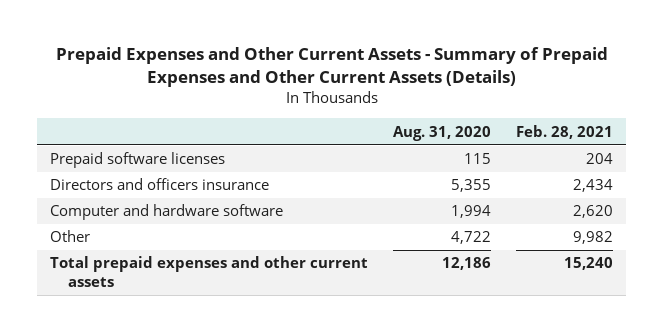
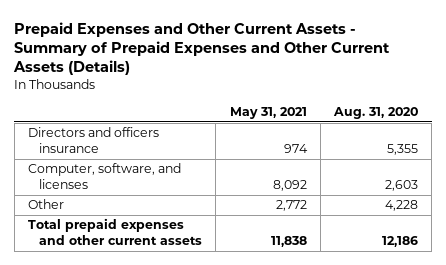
- | Aug. 31, 2020 | Feb. 28, 2021
+ | May 31, 2021 | Aug. 31, 2020
- Prepaid software licenses | 115 | 204
- Computer and hardware software | 1,994 | 2,620
- Other | 4,722 | 9,982
+ Computer, software, and licenses | 8,092 | 2,603
+ Other | 2,772 | 4,228

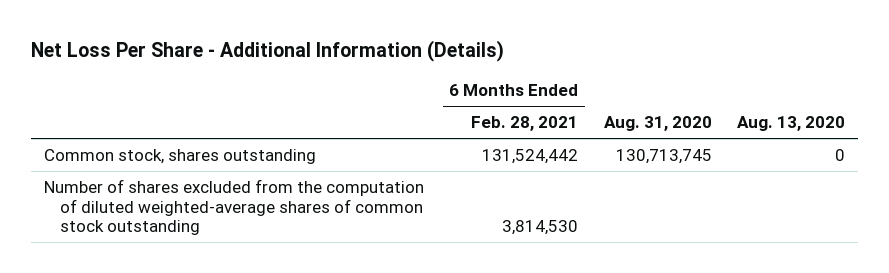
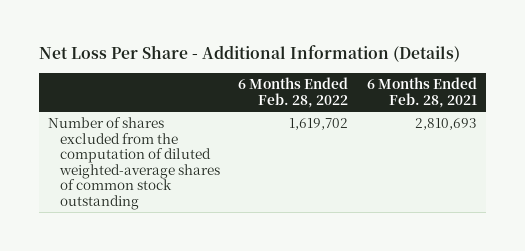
- | 6 Months Ended Feb. 28, 2021 | Aug. 31, 2020 | Aug. 13, 2020
+ | 6 Months Ended Feb. 28, 2022 | 6 Months Ended Feb. 28, 2021
- Common stock, shares outstanding | 131,524,442 | 130,713,745 | 0
- Number of shares excluded from the computation of diluted weighted-average shares of common stock outstanding | 3,814,530 | |
+ Number of shares excluded from the computation of diluted weighted-average shares of common stock outstanding | 1,619,702 | 2,810,693

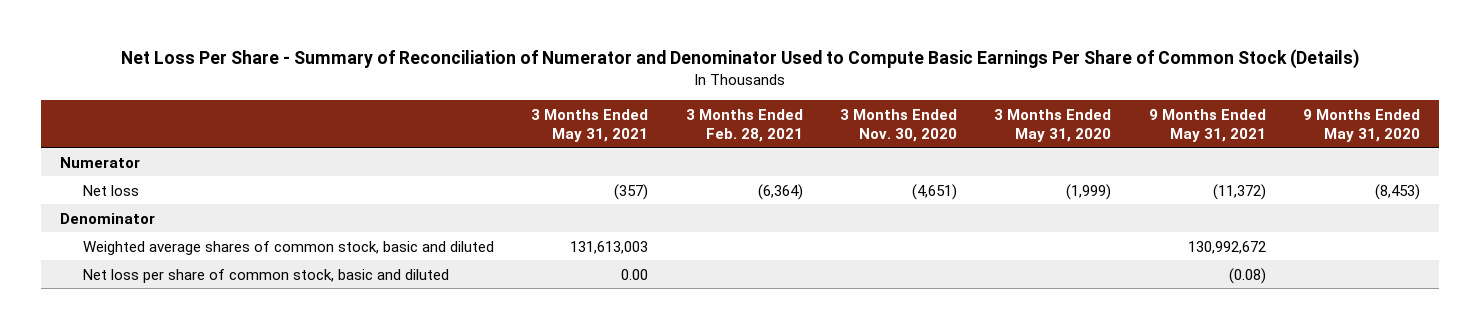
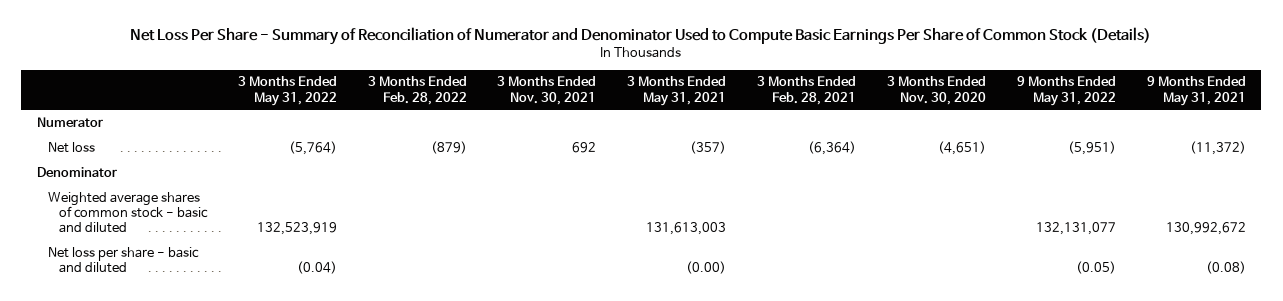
- | 3 Months Ended May 31, 2021 | 3 Months Ended Feb. 28, 2021 | 3 Months Ended Nov. 30, 2020 | 3 Months Ended May 31, 2020 | 9 Months Ended May 31, 2021 | 9 Months Ended May 31, 2020
+ | 3 Months Ended May 31, 2022 | 3 Months Ended Feb. 28, 2022 | 3 Months Ended Nov. 30, 2021 | 3 Months Ended May 31, 2021 | 3 Months Ended Feb. 28, 2021 | 3 Months Ended Nov. 30, 2020 | 9 Months Ended May 31, 2022 | 9 Months Ended May 31, 2021
- Weighted average shares of common stock, basic and diluted | 131,613,003 | | | | 130,992,672 |
- Net loss per share of common stock, basic and diluted | 0.00 | | | | (0.08) |
+ Weighted average shares of common stock - basic and diluted | 132,523,919 | | | 131,613,003 | | | 132,131,077 | 130,992,672
+ Net loss per share - basic and diluted | (0.04) | | | (0.00) | | | (0.05) | (0.08)

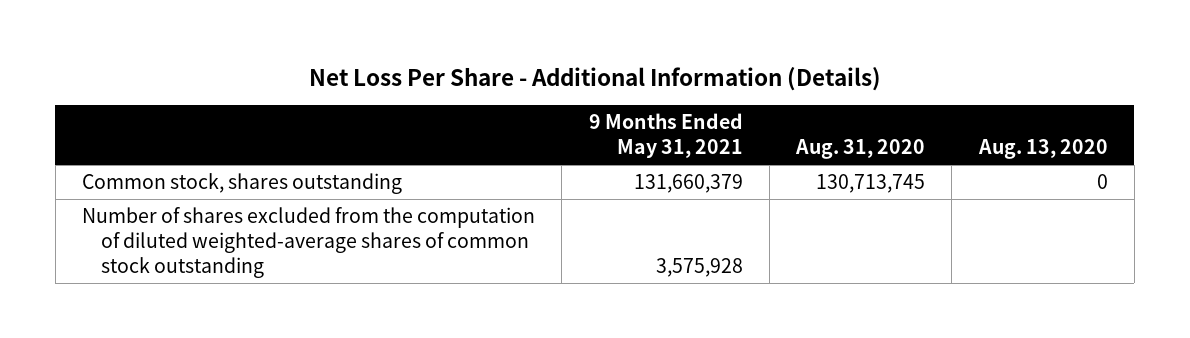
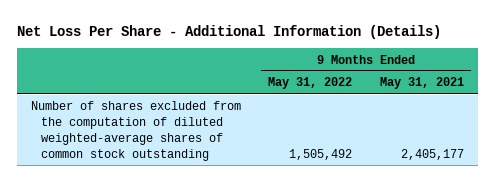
- | 9 Months Ended May 31, 2021 | Aug. 31, 2020 | Aug. 13, 2020
+ | 9 Months Ended May 31, 2022 | 9 Months Ended May 31, 2021
- Common stock, shares outstanding | 131,660,379 | 130,713,745 | 0
- Number of shares excluded from the computation of diluted weighted-average shares of common stock outstanding | 3,575,928 | |
+ Number of shares excluded from the computation of diluted weighted-average shares of common stock outstanding | 1,505,492 | 2,405,177

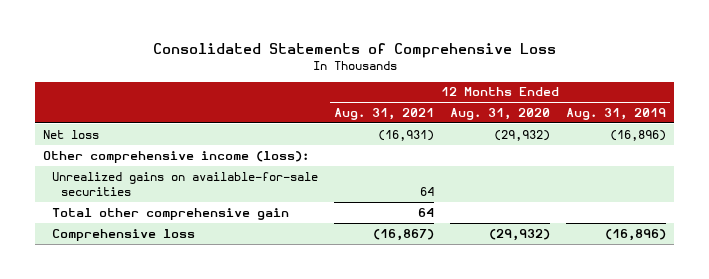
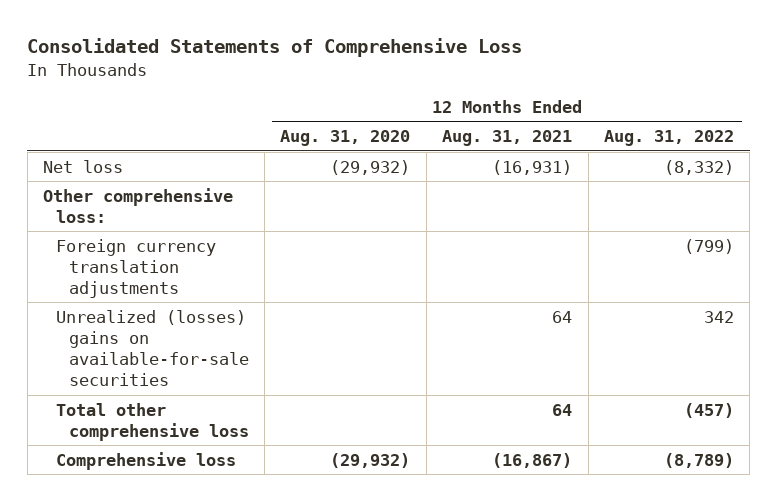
- | 12 Months Ended Aug. 31, 2021 | 12 Months Ended Aug. 31, 2020 | 12 Months Ended Aug. 31, 2019
+ | 12 Months Ended Aug. 31, 2020 | 12 Months Ended Aug. 31, 2021 | 12 Months Ended Aug. 31, 2022
- Other comprehensive income (loss):
- Unrealized gains on available-for-sale securities | 64 | |
- Total other comprehensive gain | 64 | |
+ Other comprehensive loss:
+ Foreign currency translation adjustments | | | (799)
+ Unrealized (losses) gains on available-for-sale securities | | 64 | 342
+ Total other comprehensive loss | | 64 | (457)

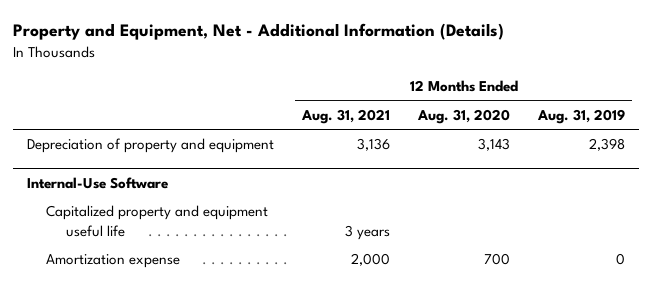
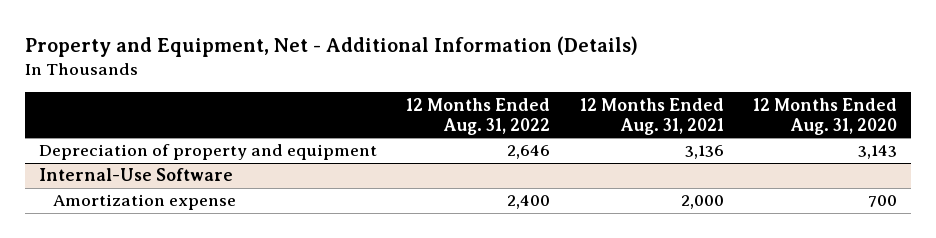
- | 12 Months Ended Aug. 31, 2021 | 12 Months Ended Aug. 31, 2020 | 12 Months Ended Aug. 31, 2019
+ | 12 Months Ended Aug. 31, 2022 | 12 Months Ended Aug. 31, 2021 | 12 Months Ended Aug. 31, 2020
@ Internal-Use Software
- Capitalized property and equipment useful life | 3 years | |

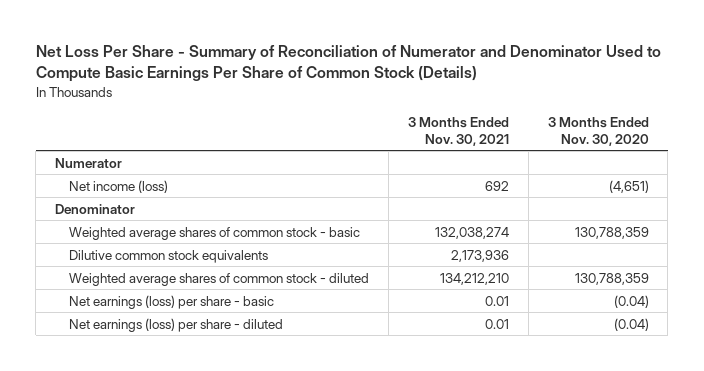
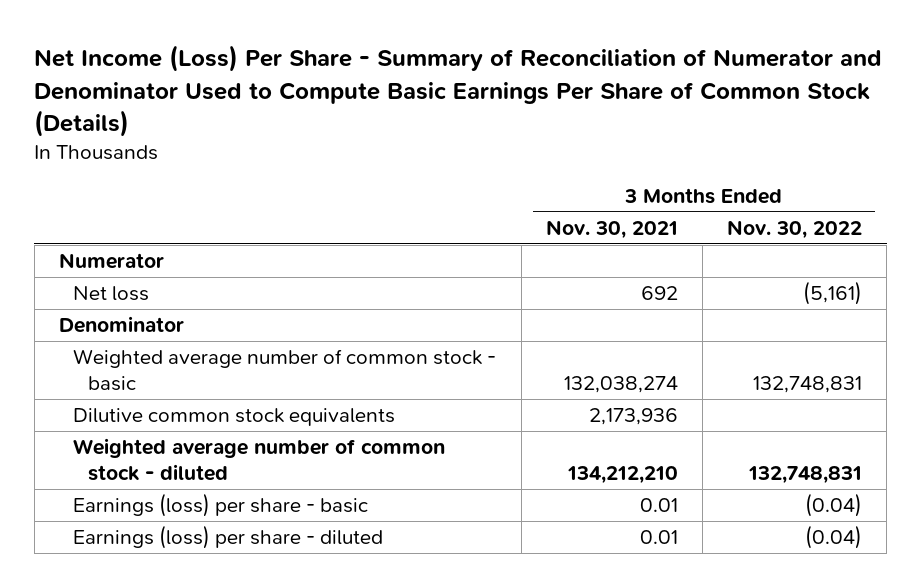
- Net Loss Per Share - Summary of Reconciliation of Numerator and Denominator Used to Compute Basic Earnings Per Share of Common Stock (Details)
+ Net Income (Loss) Per Share - Summary of Reconciliation of Numerator and Denominator Used to Compute Basic Earnings Per Share of Common Stock (Details)
- | 3 Months Ended Nov. 30, 2021 | 3 Months Ended Nov. 30, 2020
+ | 3 Months Ended Nov. 30, 2021 | 3 Months Ended Nov. 30, 2022
- Net income (loss) | 692 | (4,651)
+ Net loss | 692 | (5,161)
- Weighted average shares of common stock - basic | 132,038,274 | 130,788,359
+ Weighted average number of common stock - basic | 132,038,274 | 132,748,831
- Weighted average shares of common stock - diluted | 134,212,210 | 130,788,359
- Net earnings (loss) per share - basic | 0.01 | (0.04)
- Net earnings (loss) per share - diluted | 0.01 | (0.04)
+ Weighted average number of common stock - diluted | 134,212,210 | 132,748,831
+ Earnings (loss) per share - basic | 0.01 | (0.04)
+ Earnings (loss) per share - diluted | 0.01 | (0.04)

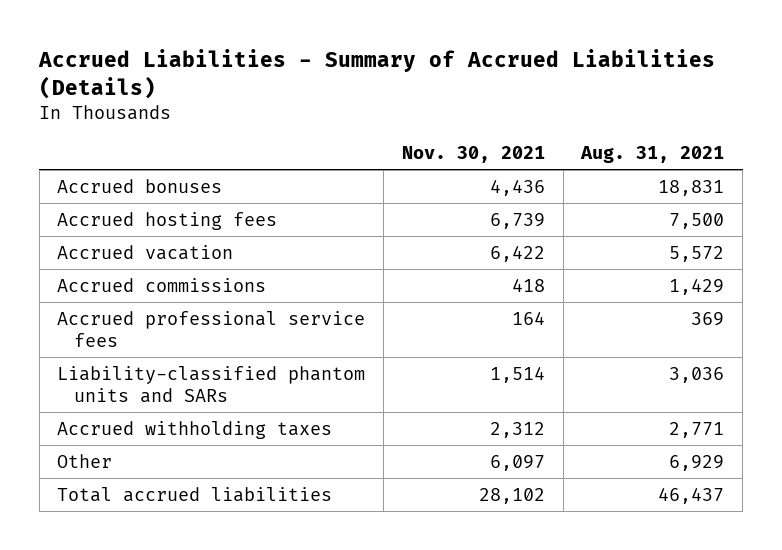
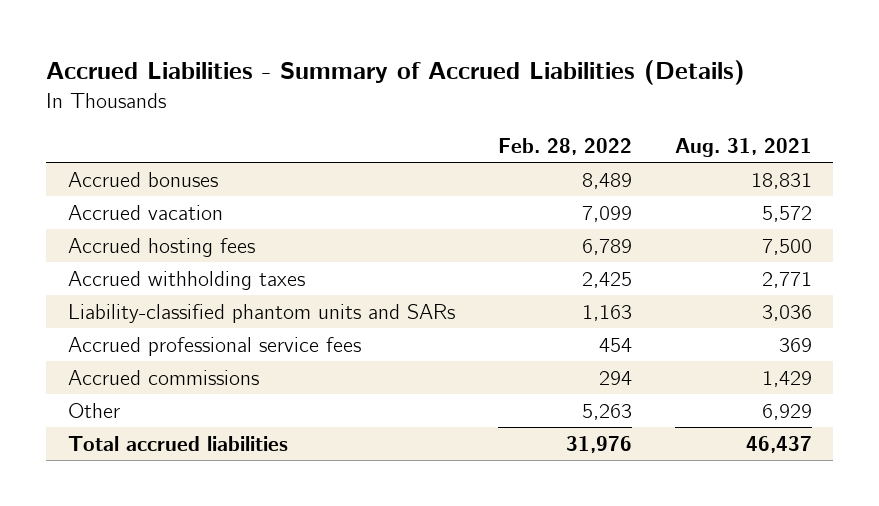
- | Nov. 30, 2021 | Aug. 31, 2021
+ | Feb. 28, 2022 | Aug. 31, 2021
moved down: Accrued hosting fees | 6,789 | 7,500
moved down: Liability-classified phantom units and SARs | 1,163 | 3,036
moved down: Accrued professional service fees | 454 | 369
moved down: Accrued commissions | 294 | 1,429

